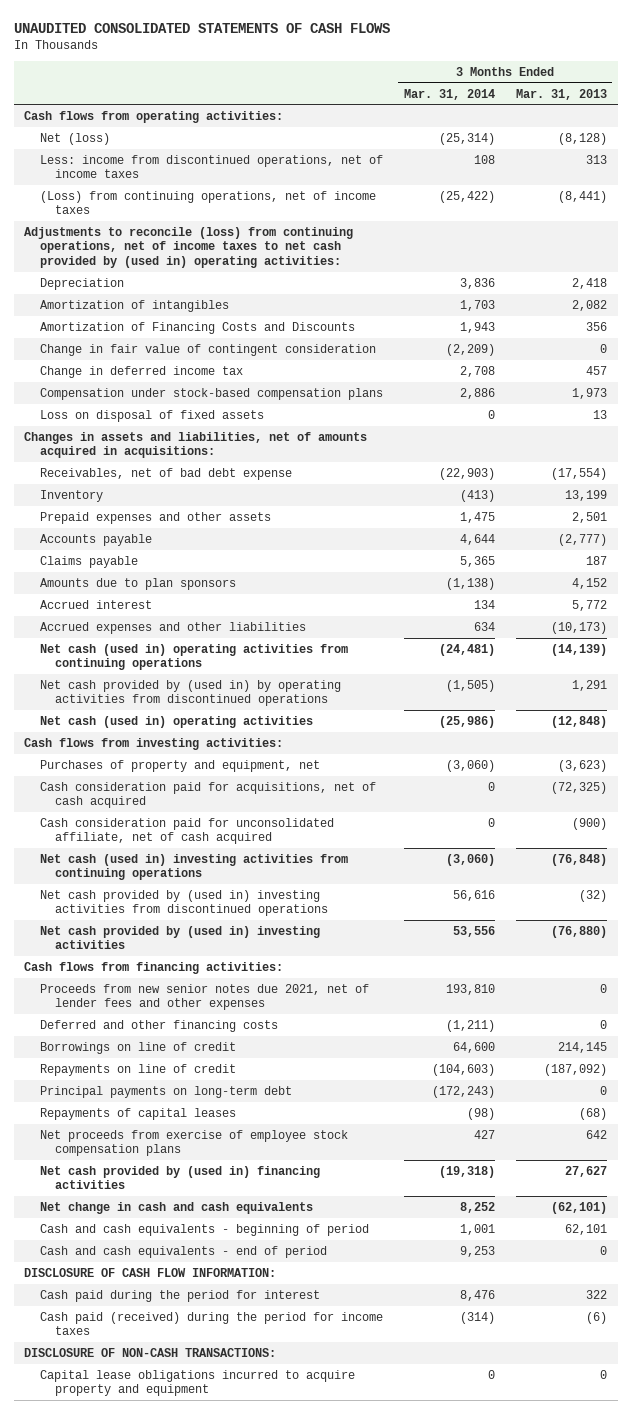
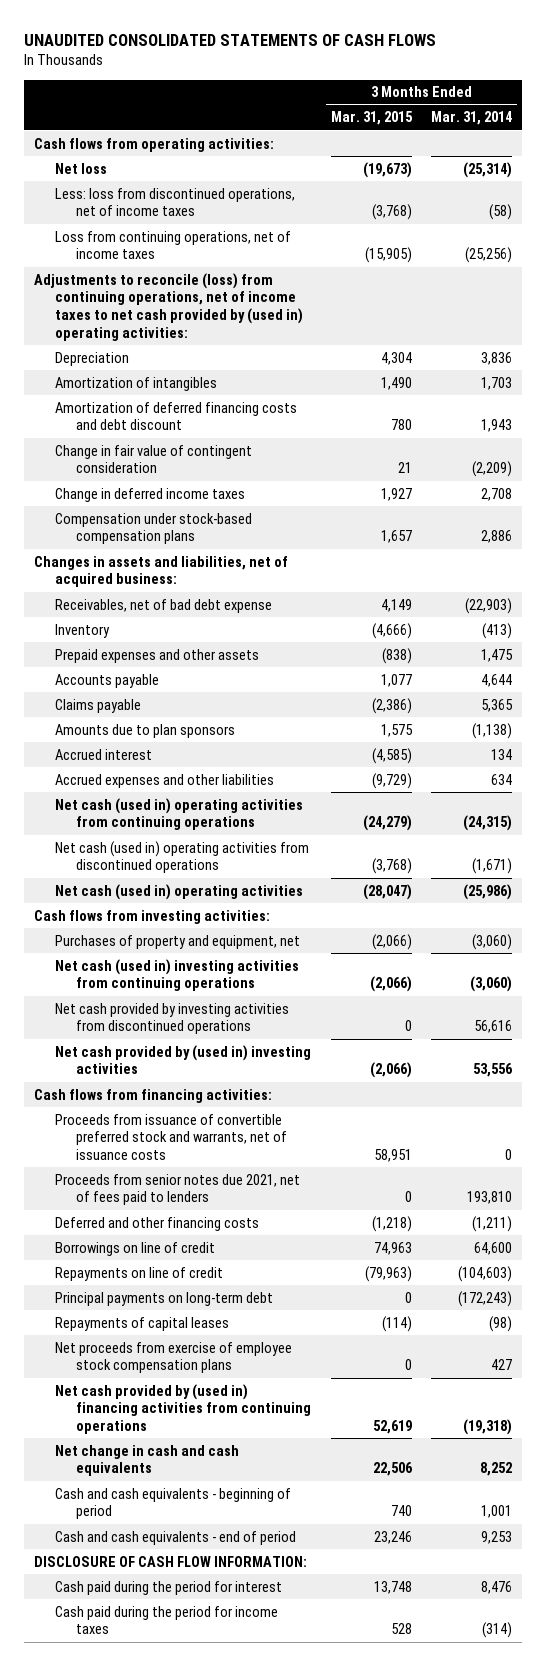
- | 3 Months Ended Mar. 31, 2014 | 3 Months Ended Mar. 31, 2013
+ | 3 Months Ended Mar. 31, 2015 | 3 Months Ended Mar. 31, 2014
- Net (loss) | (25,314) | (8,128)
- Less: income from discontinued operations, net of income taxes | 108 | 313
- (Loss) from continuing operations, net of income taxes | (25,422) | (8,441)
+ Net loss | (19,673) | (25,314)
+ Less: loss from discontinued operations, net of income taxes | (3,768) | (58)
+ Loss from continuing operations, net of income taxes | (15,905) | (25,256)
- Amortization of Financing Costs and Discounts | 1,943 | 356
+ Amortization of deferred financing costs and debt discount | 780 | 1,943
- Change in deferred income tax | 2,708 | 457
+ Change in deferred income taxes | 1,927 | 2,708
- Loss on disposal of fixed assets | 0 | 13
- Changes in assets and liabilities, net of amounts acquired in acquisitions:
+ Changes in assets and liabilities, net of acquired business:
- Net cash (used in) operating activities from continuing operations | (24,481) | (14,139)
- Net cash provided by (used in) by operating activities from discontinued operations | (1,505) | 1,291
+ Net cash (used in) operating activities from continuing operations | (24,279) | (24,315)
+ Net cash (used in) operating activities from discontinued operations | (3,768) | (1,671)
- Cash consideration paid for acquisitions, net of cash acquired | 0 | (72,325)
- Cash consideration paid for unconsolidated affiliate, net of cash acquired | 0 | (900)
- Net cash provided by (used in) investing activities from discontinued operations | 56,616 | (32)
+ Net cash provided by investing activities from discontinued operations | 0 | 56,616
- Proceeds from new senior notes due 2021, net of lender fees and other expenses | 193,810 | 0
+ Proceeds from issuance of convertible preferred stock and warrants, net of issuance costs | 58,951 | 0
+ Proceeds from senior notes due 2021, net of fees paid to lenders | 0 | 193,810
- Net cash provided by (used in) financing activities | (19,318) | 27,627
+ Net cash provided by (used in) financing activities from continuing operations | 52,619 | (19,318)
- Cash paid (received) during the period for income taxes | (314) | (6)
- DISCLOSURE OF NON-CASH TRANSACTIONS:
- Capital lease obligations incurred to acquire property and equipment | 0 | 0
+ Cash paid during the period for income taxes | 528 | (314)

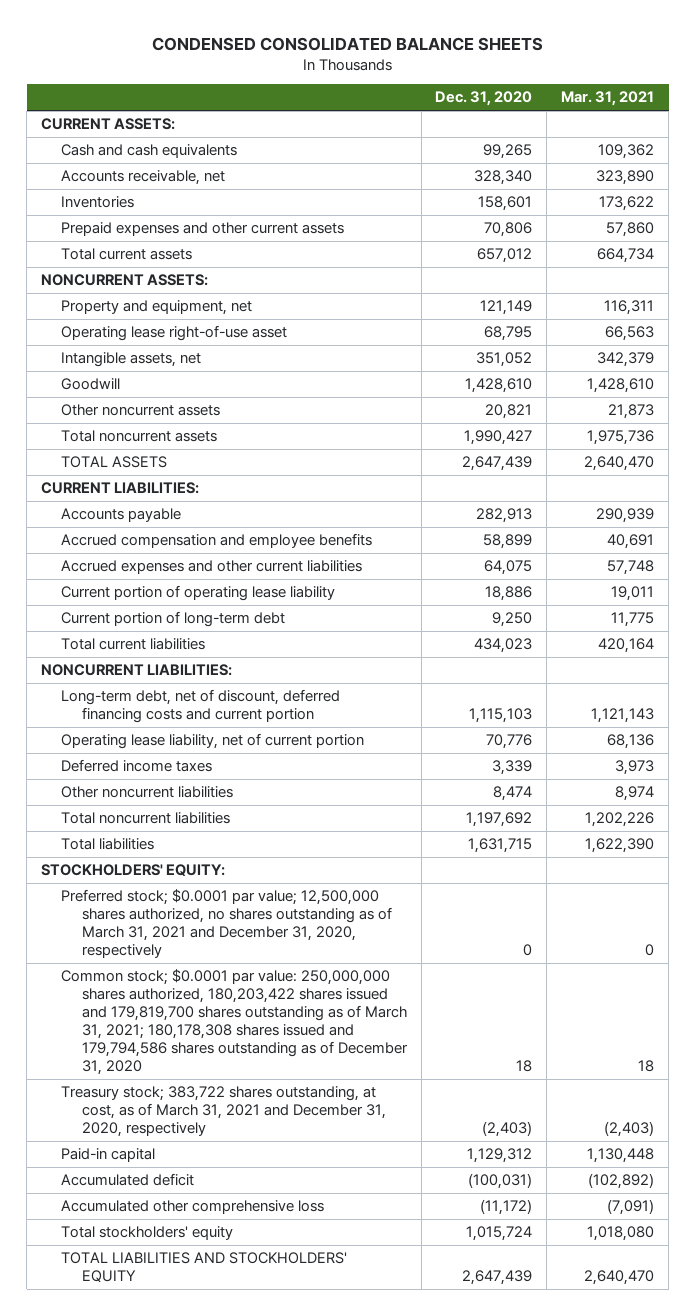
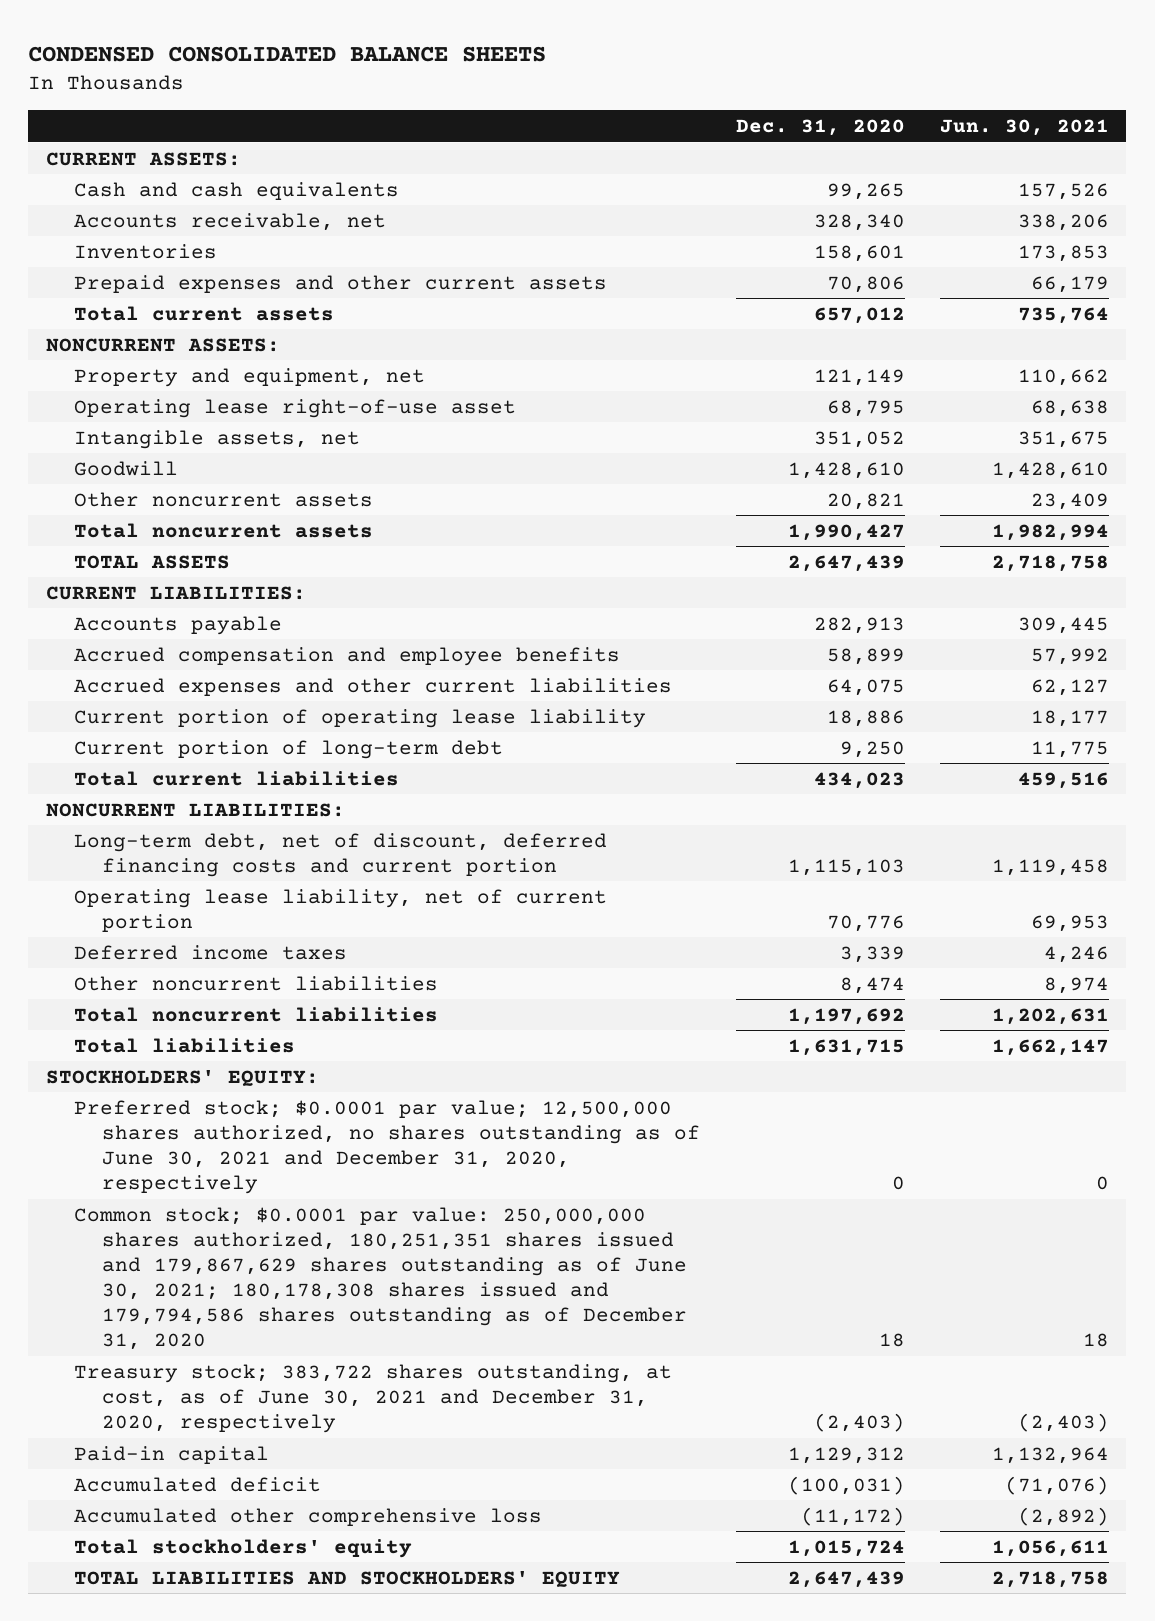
- | Dec. 31, 2020 | Mar. 31, 2021
+ | Dec. 31, 2020 | Jun. 30, 2021
- Preferred stock; $0.0001 par value; 12,500,000 shares authorized, no shares outstanding as of March 31, 2021 and December 31, 2020, respectively | 0 | 0
- Common stock; $0.0001 par value: 250,000,000 shares authorized, 180,203,422 shares issued and 179,819,700 shares outstanding as of March 31, 2021; 180,178,308 shares issued and 179,794,586 shares outstanding as of December 31, 2020 | 18 | 18
- Treasury stock; 383,722 shares outstanding, at cost, as of March 31, 2021 and December 31, 2020, respectively | (2,403) | (2,403)
+ Preferred stock; $0.0001 par value; 12,500,000 shares authorized, no shares outstanding as of June 30, 2021 and December 31, 2020, respectively | 0 | 0
+ Common stock; $0.0001 par value: 250,000,000 shares authorized, 180,251,351 shares issued and 179,867,629 shares outstanding as of June 30, 2021; 180,178,308 shares issued and 179,794,586 shares outstanding as of December 31, 2020 | 18 | 18
+ Treasury stock; 383,722 shares outstanding, at cost, as of June 30, 2021 and December 31, 2020, respectively | (2,403) | (2,403)

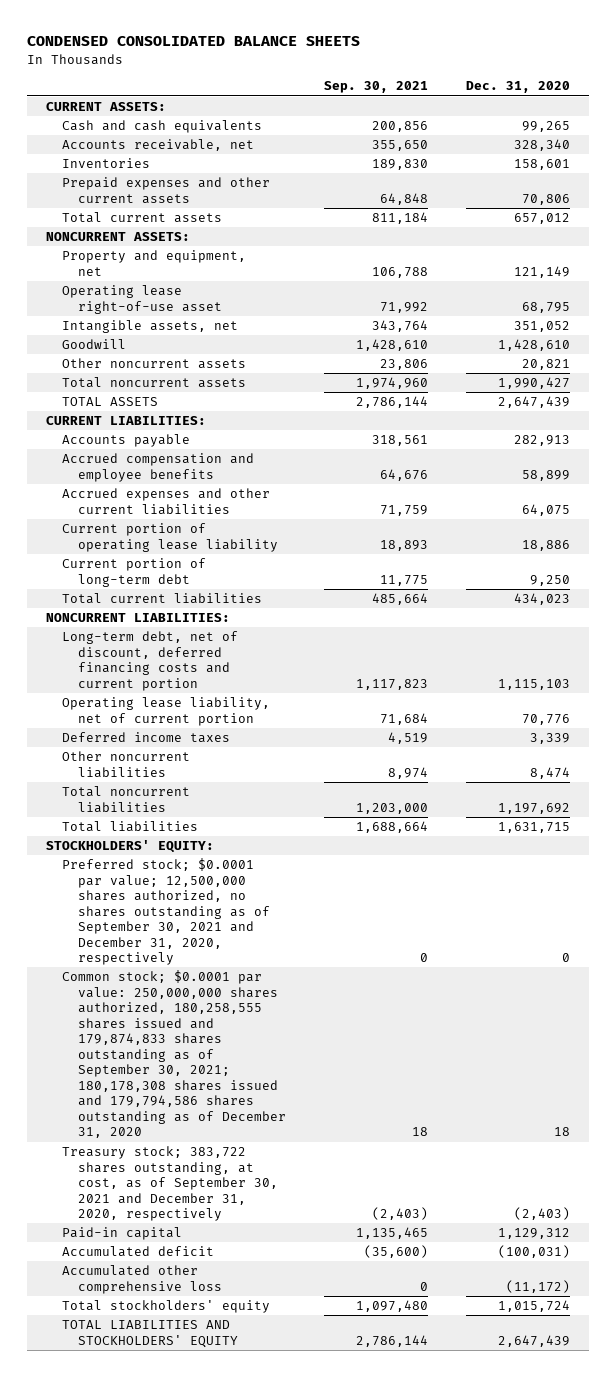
- | Dec. 31, 2020 | Jun. 30, 2021
+ | Sep. 30, 2021 | Dec. 31, 2020
- Preferred stock; $0.0001 par value; 12,500,000 shares authorized, no shares outstanding as of June 30, 2021 and December 31, 2020, respectively | 0 | 0
- Common stock; $0.0001 par value: 250,000,000 shares authorized, 180,251,351 shares issued and 179,867,629 shares outstanding as of June 30, 2021; 180,178,308 shares issued and 179,794,586 shares outstanding as of December 31, 2020 | 18 | 18
- Treasury stock; 383,722 shares outstanding, at cost, as of June 30, 2021 and December 31, 2020, respectively | (2,403) | (2,403)
+ Preferred stock; $0.0001 par value; 12,500,000 shares authorized, no shares outstanding as of September 30, 2021 and December 31, 2020, respectively | 0 | 0
+ Common stock; $0.0001 par value: 250,000,000 shares authorized, 180,258,555 shares issued and 179,874,833 shares outstanding as of September 30, 2021; 180,178,308 shares issued and 179,794,586 shares outstanding as of December 31, 2020 | 18 | 18
+ Treasury stock; 383,722 shares outstanding, at cost, as of September 30, 2021 and December 31, 2020, respectively | (2,403) | (2,403)

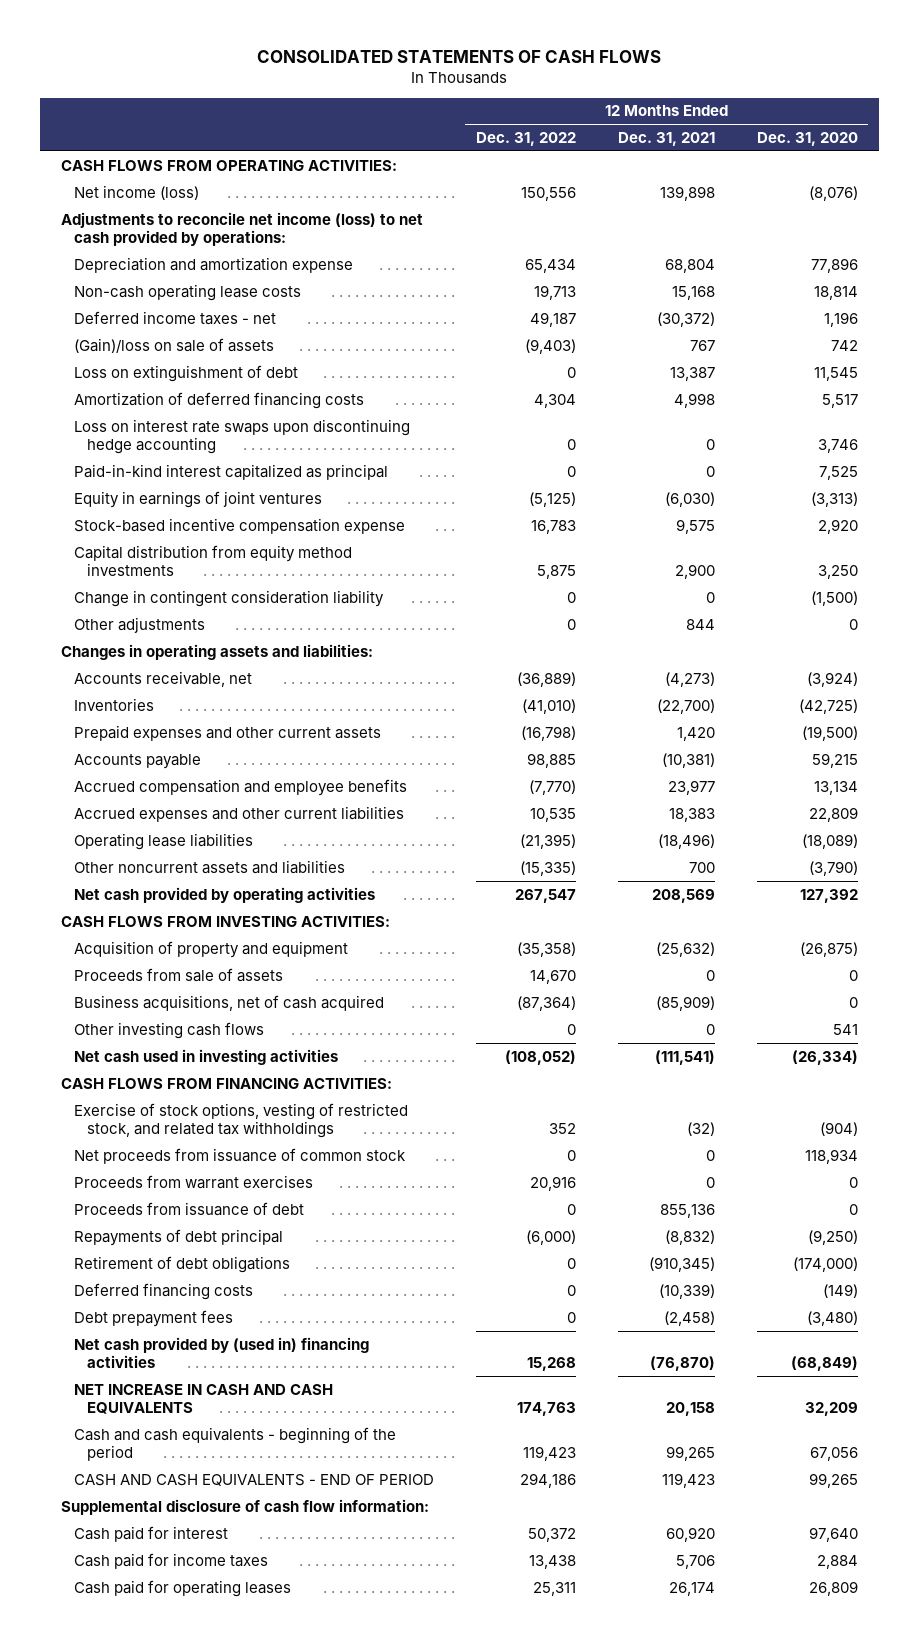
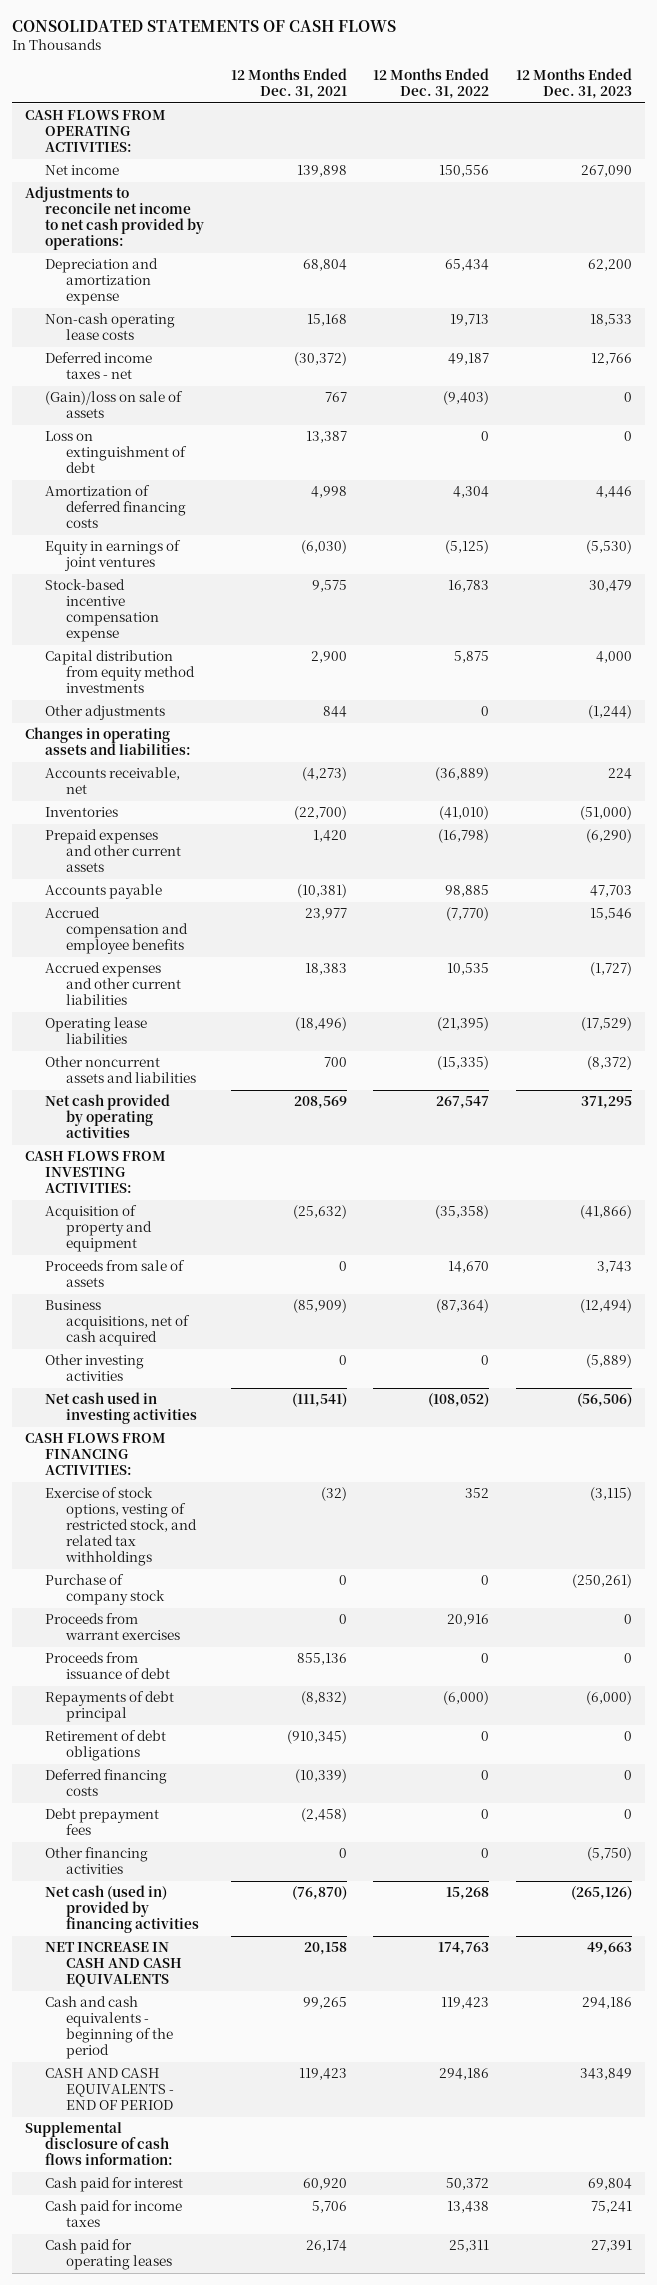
- | 12 Months Ended Dec. 31, 2022 | 12 Months Ended Dec. 31, 2021 | 12 Months Ended Dec. 31, 2020
+ | 12 Months Ended Dec. 31, 2021 | 12 Months Ended Dec. 31, 2022 | 12 Months Ended Dec. 31, 2023
- Net income (loss) | 150,556 | 139,898 | (8,076)
- Adjustments to reconcile net income (loss) to net cash provided by operations:
+ Net income | 139,898 | 150,556 | 267,090
+ Adjustments to reconcile net income to net cash provided by operations:
- Loss on interest rate swaps upon discontinuing hedge accounting | 0 | 0 | 3,746
- Paid-in-kind interest capitalized as principal | 0 | 0 | 7,525
- Change in contingent consideration liability | 0 | 0 | (1,500)
- Other investing cash flows | 0 | 0 | 541
+ Other investing activities | 0 | 0 | (5,889)
- Net proceeds from issuance of common stock | 0 | 0 | 118,934
+ Purchase of company stock | 0 | 0 | (250,261)
- Net cash provided by (used in) financing activities | 15,268 | (76,870) | (68,849)
+ Other financing activities | 0 | 0 | (5,750)
+ Net cash (used in) provided by financing activities | (76,870) | 15,268 | (265,126)
- Supplemental disclosure of cash flow information:
+ Supplemental disclosure of cash flows information:

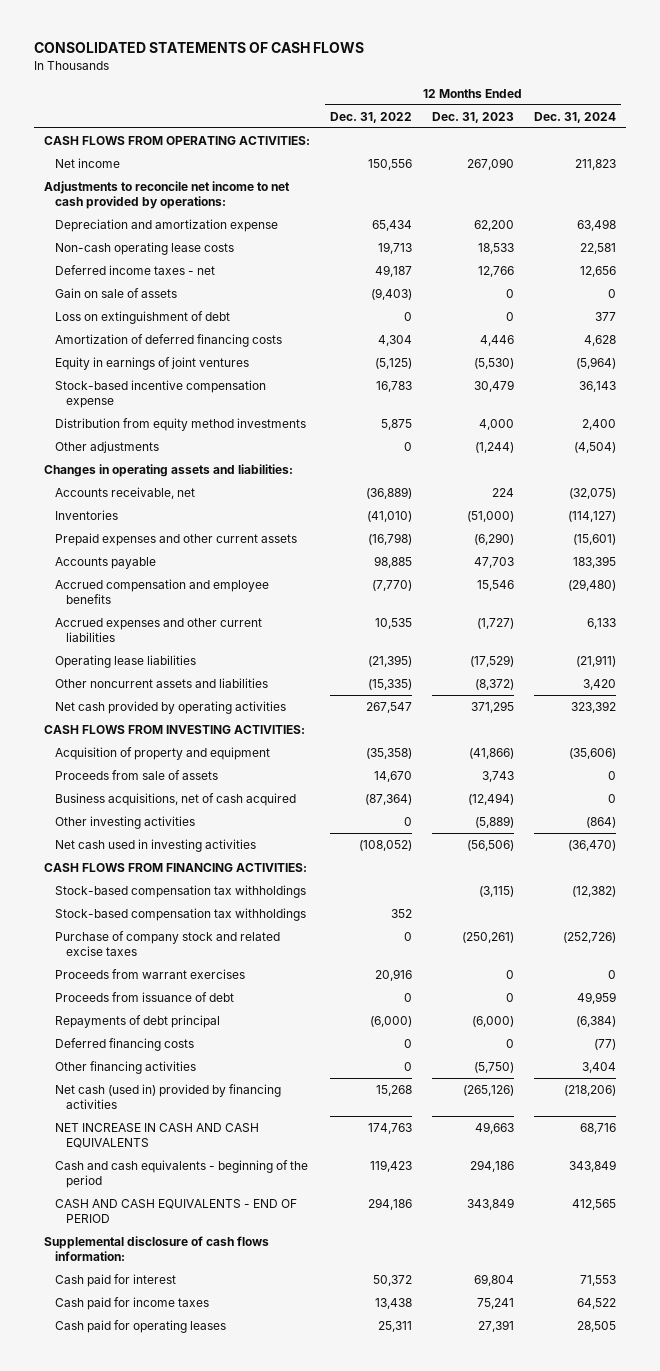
- | 12 Months Ended Dec. 31, 2021 | 12 Months Ended Dec. 31, 2022 | 12 Months Ended Dec. 31, 2023
+ | 12 Months Ended Dec. 31, 2022 | 12 Months Ended Dec. 31, 2023 | 12 Months Ended Dec. 31, 2024
- (Gain)/loss on sale of assets | 767 | (9,403) | 0
+ Gain on sale of assets | (9,403) | 0 | 0
- Capital distribution from equity method investments | 2,900 | 5,875 | 4,000
+ Distribution from equity method investments | 5,875 | 4,000 | 2,400
- Exercise of stock options, vesting of restricted stock, and related tax withholdings | (32) | 352 | (3,115)
- Purchase of company stock | 0 | 0 | (250,261)
+ Stock-based compensation tax withholdings | | (3,115) | (12,382)
+ Stock-based compensation tax withholdings | 352 | |
+ Purchase of company stock and related excise taxes | 0 | (250,261) | (252,726)
- Retirement of debt obligations | (910,345) | 0 | 0
- Debt prepayment fees | (2,458) | 0 | 0

